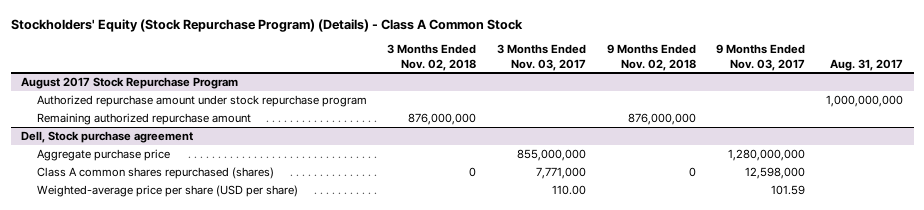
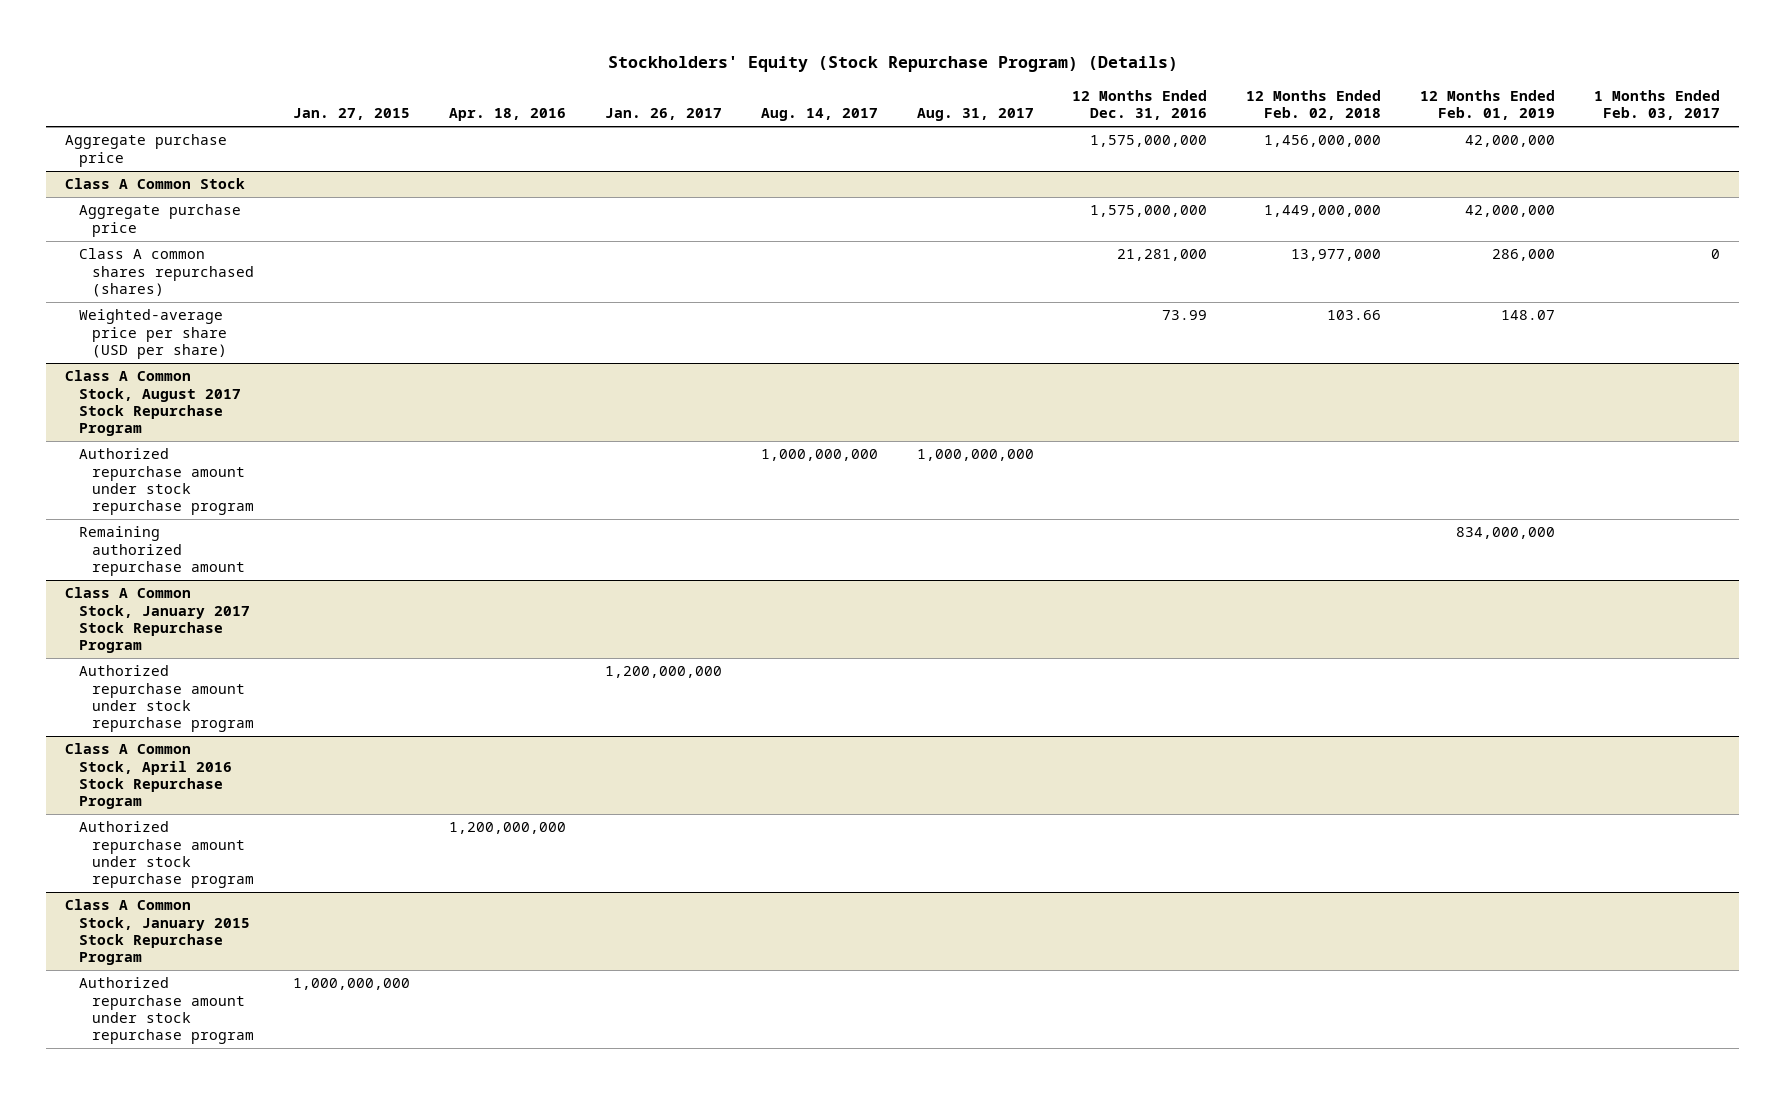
- Stockholders' Equity (Stock Repurchase Program) (Details) - Class A Common Stock
+ Stockholders' Equity (Stock Repurchase Program) (Details)
- | 3 Months Ended Nov. 02, 2018 | 3 Months Ended Nov. 03, 2017 | 9 Months Ended Nov. 02, 2018 | 9 Months Ended Nov. 03, 2017 | Aug. 31, 2017
+ | Jan. 27, 2015 | Apr. 18, 2016 | Jan. 26, 2017 | Aug. 14, 2017 | Aug. 31, 2017 | 12 Months Ended Dec. 31, 2016 | 12 Months Ended Feb. 02, 2018 | 12 Months Ended Feb. 01, 2019 | 1 Months Ended Feb. 03, 2017
- August 2017 Stock Repurchase Program
- Authorized repurchase amount under stock repurchase program | | | | | 1,000,000,000
- Remaining authorized repurchase amount | 876,000,000 | | 876,000,000 | |
- Dell, Stock purchase agreement
- Aggregate purchase price | | 855,000,000 | | 1,280,000,000 |
- Class A common shares repurchased (shares) | 0 | 7,771,000 | 0 | 12,598,000 |
- Weighted-average price per share (USD per share) | | 110.00 | | 101.59 |
+ Aggregate purchase price | | | | | | 1,575,000,000 | 1,456,000,000 | 42,000,000 |
+ Class A Common Stock
+ Aggregate purchase price | | | | | | 1,575,000,000 | 1,449,000,000 | 42,000,000 |
+ Class A common shares repurchased (shares) | | | | | | 21,281,000 | 13,977,000 | 286,000 | 0
+ Weighted-average price per share (USD per share) | | | | | | 73.99 | 103.66 | 148.07 |
+ Class A Common Stock, August 2017 Stock Repurchase Program
+ Authorized repurchase amount under stock repurchase program | | | | 1,000,000,000 | 1,000,000,000 | | | |
+ Remaining authorized repurchase amount | | | | | | | | 834,000,000 |
+ Class A Common Stock, January 2017 Stock Repurchase Program
+ Authorized repurchase amount under stock repurchase program | | | 1,200,000,000 | | | | | |
+ Class A Common Stock, April 2016 Stock Repurchase Program
+ Authorized repurchase amount under stock repurchase program | | 1,200,000,000 | | | | | | |
+ Class A Common Stock, January 2015 Stock Repurchase Program
+ Authorized repurchase amount under stock repurchase program | 1,000,000,000 | | | | | | | |

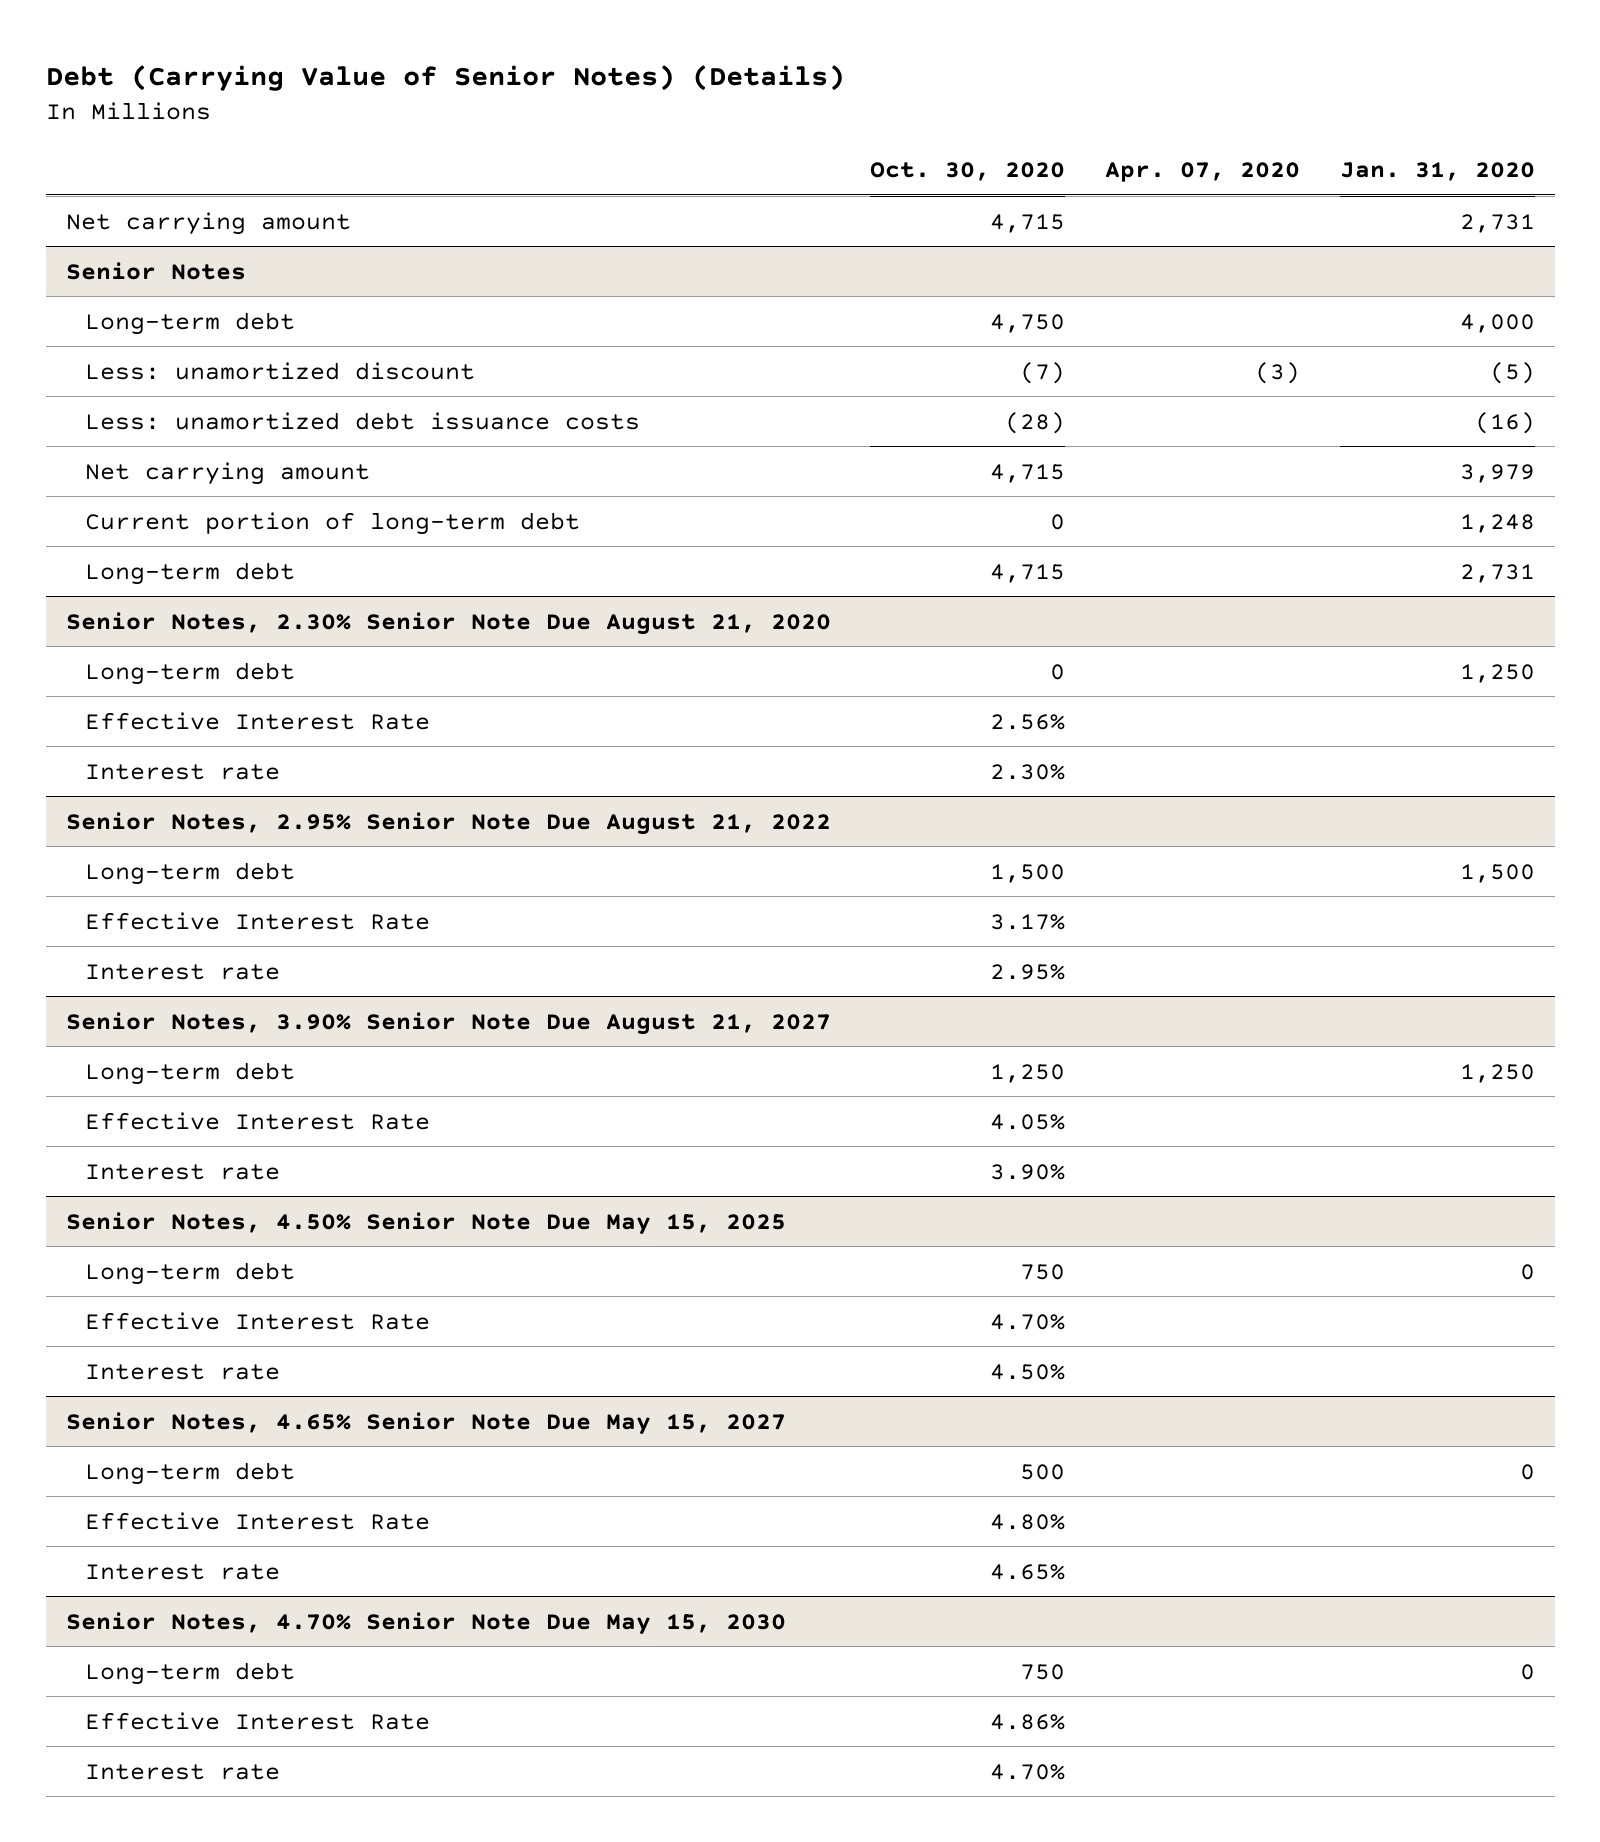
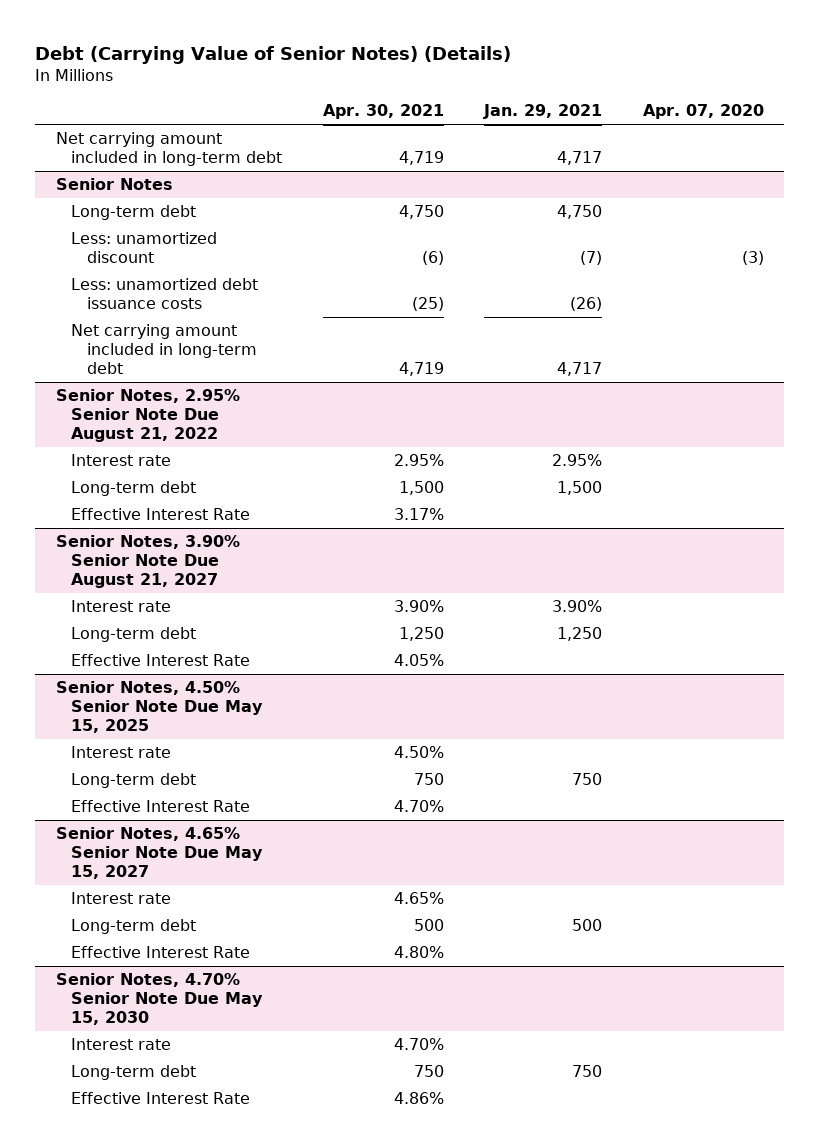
- | Oct. 30, 2020 | Apr. 07, 2020 | Jan. 31, 2020
+ | Apr. 30, 2021 | Jan. 29, 2021 | Apr. 07, 2020
- Net carrying amount | 4,715 | | 2,731
+ Net carrying amount included in long-term debt | 4,719 | 4,717 |
@ Senior Notes
- Net carrying amount | 4,715 | | 3,979
- Current portion of long-term debt | 0 | | 1,248
- Long-term debt | 4,715 | | 2,731
- Senior Notes, 2.30% Senior Note Due August 21, 2020
- Long-term debt | 0 | | 1,250
- Effective Interest Rate | 2.56% | |
- Interest rate | 2.30% | |
@ Senior Notes
+ Net carrying amount included in long-term debt | 4,719 | 4,717 |
@ Senior Notes, 2.95% Senior Note Due August 21, 2022
moved up: Interest rate | 2.95% | 2.95% |
@ Senior Notes, 3.90% Senior Note Due August 21, 2027
moved up: Interest rate | 3.90% | 3.90% |
@ Senior Notes, 4.50% Senior Note Due May 15, 2025
moved up: Interest rate | 4.50% | |
@ Senior Notes, 4.65% Senior Note Due May 15, 2027
moved up: Interest rate | 4.65% | |
@ Senior Notes, 4.70% Senior Note Due May 15, 2030
moved up: Interest rate | 4.70% | |

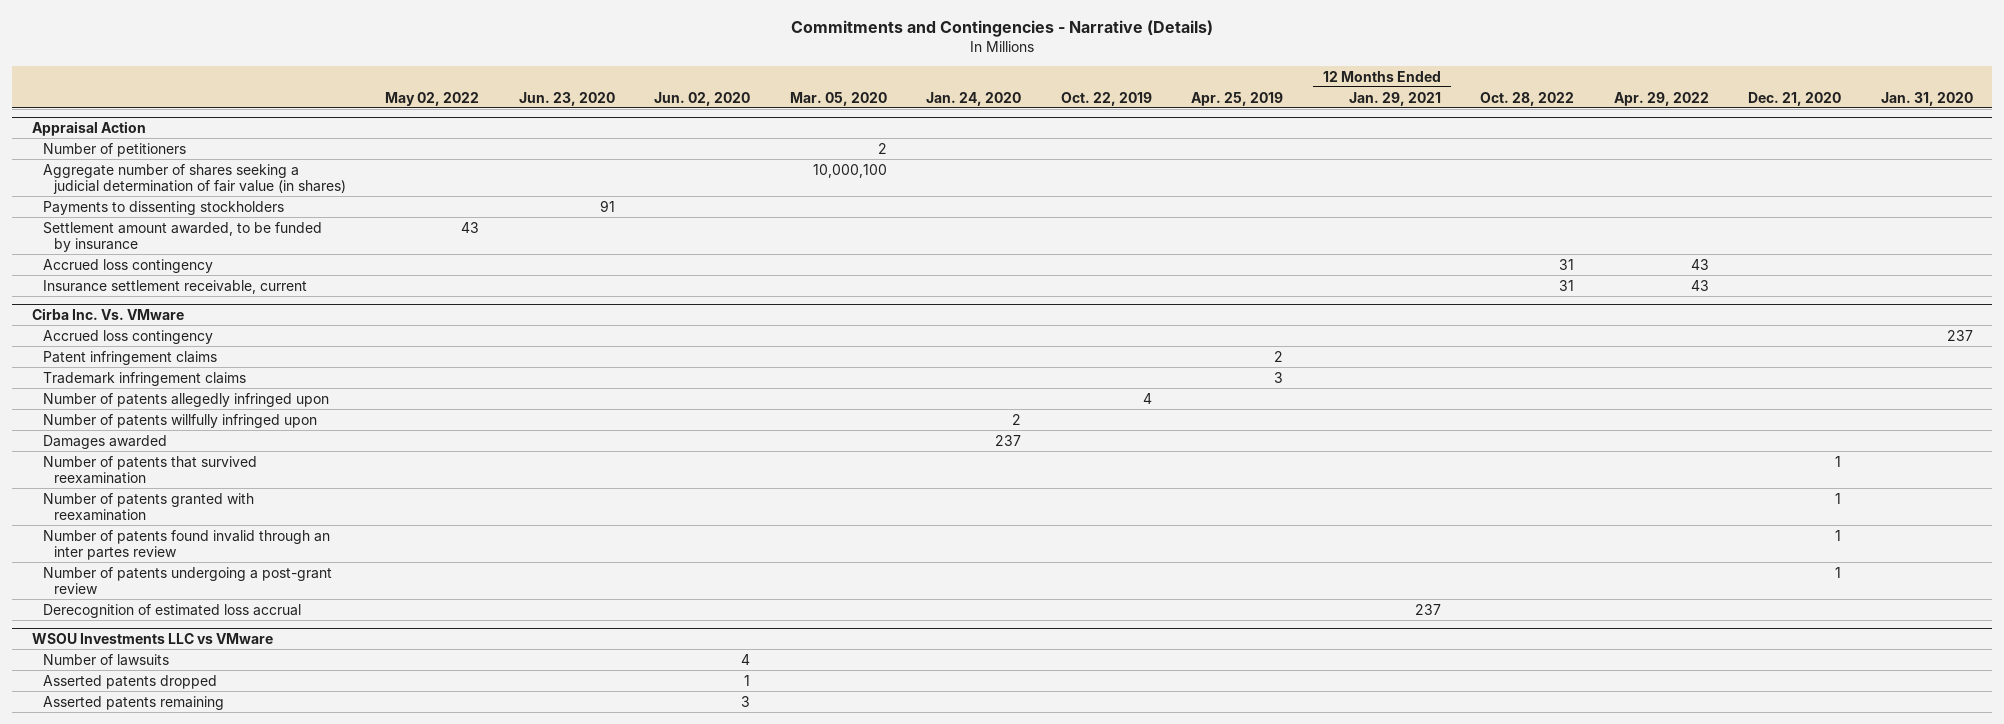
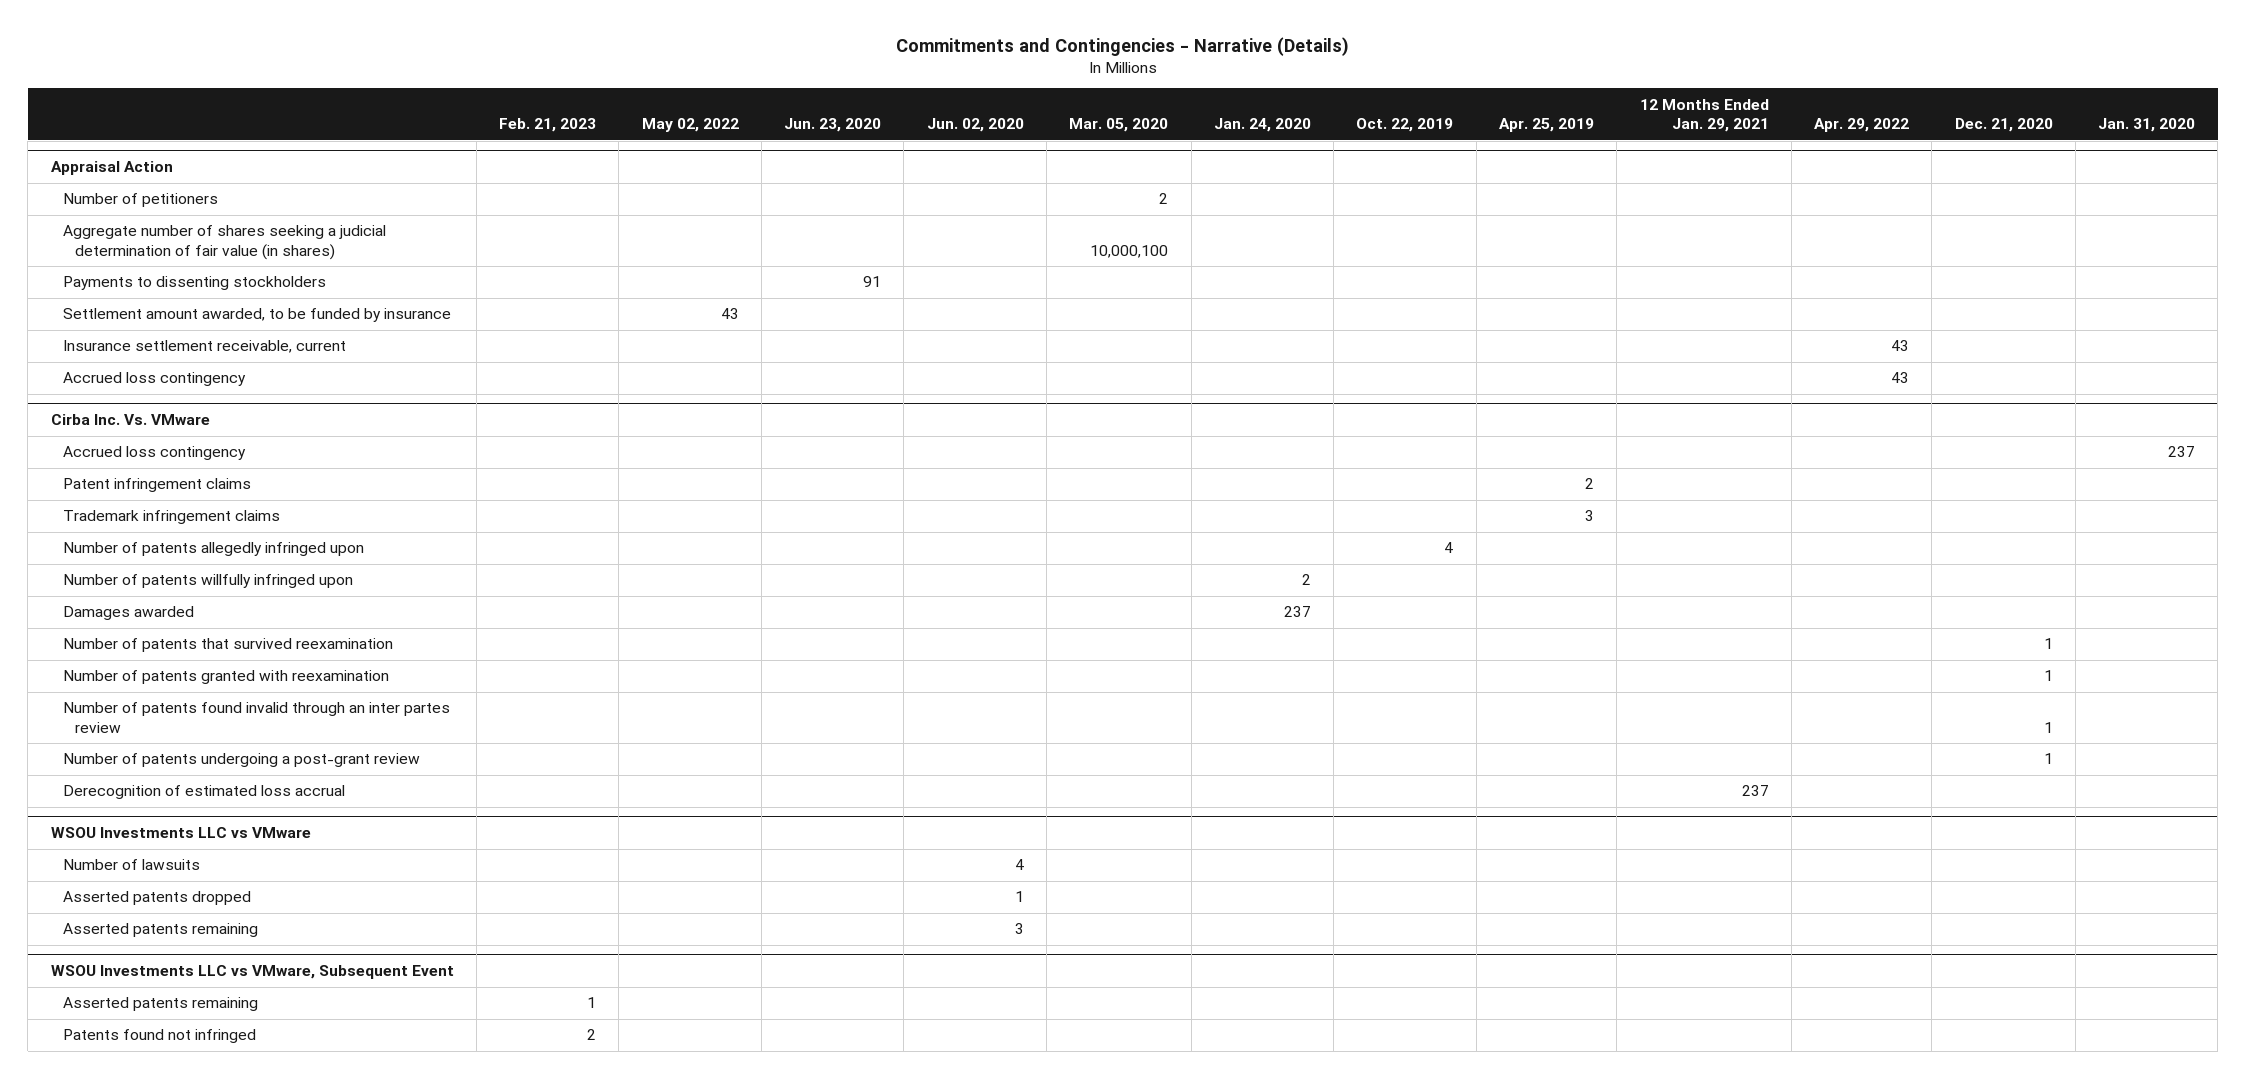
- | May 02, 2022 | Jun. 23, 2020 | Jun. 02, 2020 | Mar. 05, 2020 | Jan. 24, 2020 | Oct. 22, 2019 | Apr. 25, 2019 | 12 Months Ended Jan. 29, 2021 | Oct. 28, 2022 | Apr. 29, 2022 | Dec. 21, 2020 | Jan. 31, 2020
+ | Feb. 21, 2023 | May 02, 2022 | Jun. 23, 2020 | Jun. 02, 2020 | Mar. 05, 2020 | Jan. 24, 2020 | Oct. 22, 2019 | Apr. 25, 2019 | 12 Months Ended Jan. 29, 2021 | Apr. 29, 2022 | Dec. 21, 2020 | Jan. 31, 2020
@ Appraisal Action
moved down: Accrued loss contingency | | | | | | | | | | 43 | |
+ WSOU Investments LLC vs VMware, Subsequent Event
+ Asserted patents remaining | 1 | | | | | | | | | | |
+ Patents found not infringed | 2 | | | | | | | | | | |

